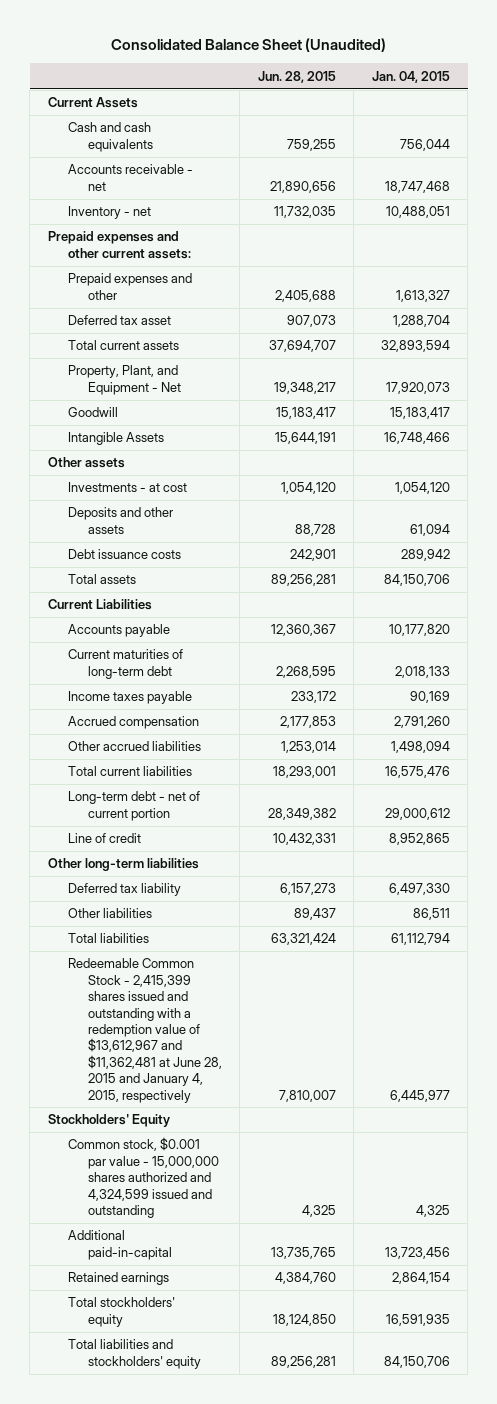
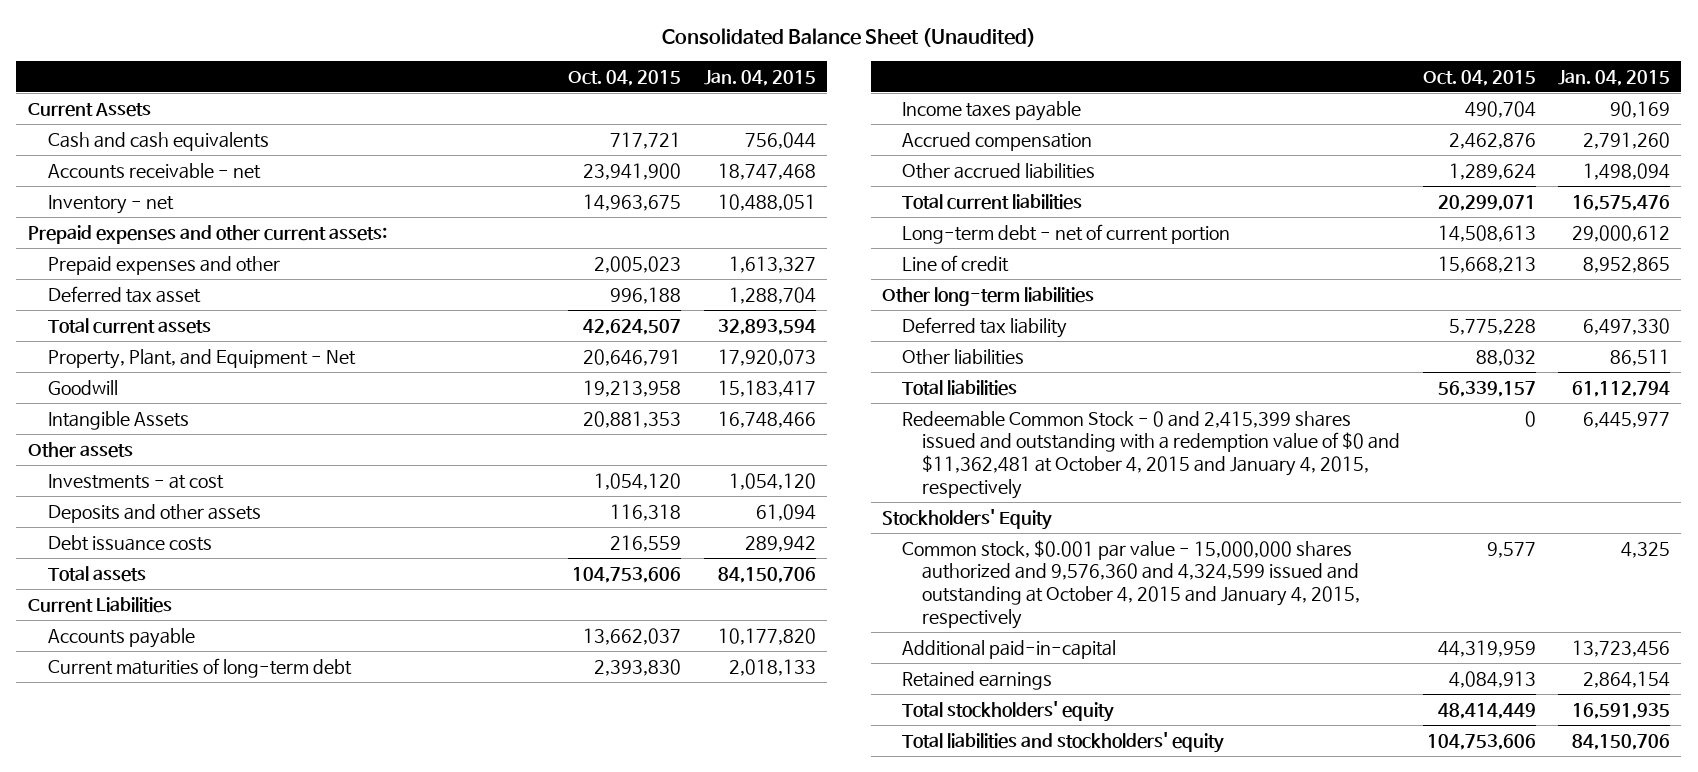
- | Jun. 28, 2015 | Jan. 04, 2015
+ | Oct. 04, 2015 | Jan. 04, 2015
- Redeemable Common Stock - 2,415,399 shares issued and outstanding with a redemption value of $13,612,967 and $11,362,481 at June 28, 2015 and January 4, 2015, respectively | 7,810,007 | 6,445,977
+ Redeemable Common Stock - 0 and 2,415,399 shares issued and outstanding with a redemption value of $0 and $11,362,481 at October 4, 2015 and January 4, 2015, respectively | 0 | 6,445,977
- Common stock, $0.001 par value - 15,000,000 shares authorized and 4,324,599 issued and outstanding | 4,325 | 4,325
+ Common stock, $0.001 par value - 15,000,000 shares authorized and 9,576,360 and 4,324,599 issued and outstanding at October 4, 2015 and January 4, 2015, respectively | 9,577 | 4,325

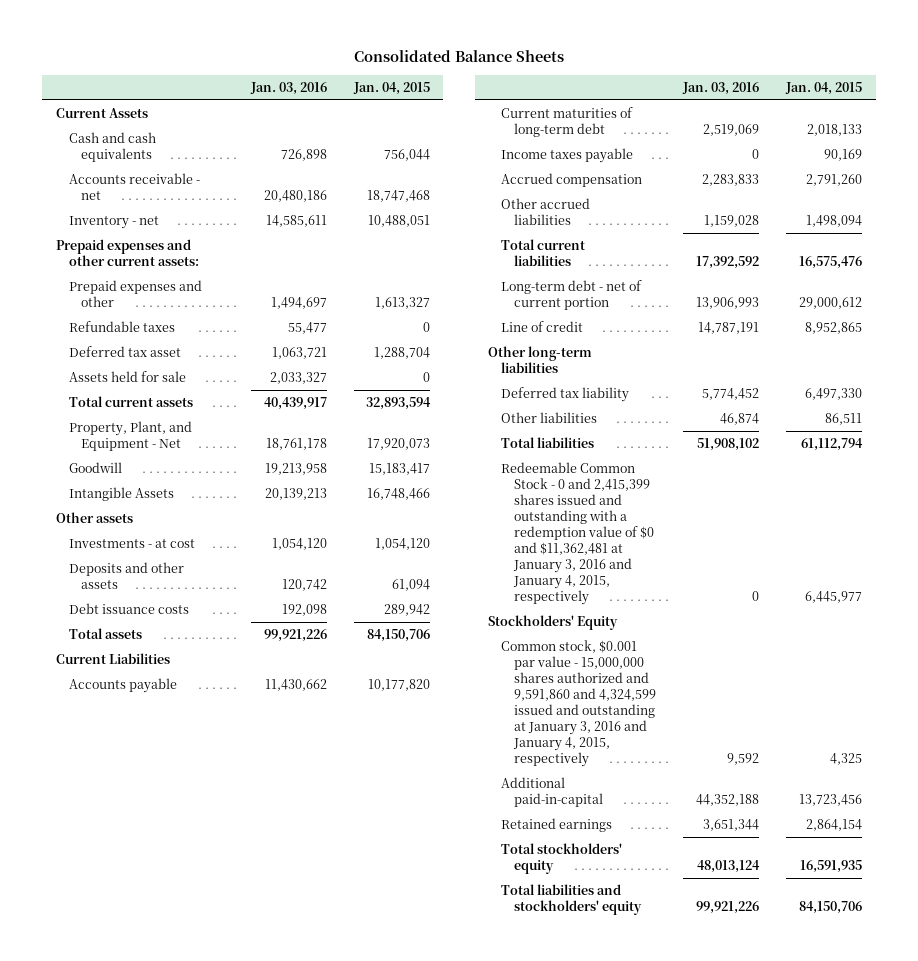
- Consolidated Balance Sheet (Unaudited)
+ Consolidated Balance Sheets
- | Oct. 04, 2015 | Jan. 04, 2015
+ | Jan. 03, 2016 | Jan. 04, 2015
+ Refundable taxes | 55,477 | 0
+ Assets held for sale | 2,033,327 | 0
- Redeemable Common Stock - 0 and 2,415,399 shares issued and outstanding with a redemption value of $0 and $11,362,481 at October 4, 2015 and January 4, 2015, respectively | 0 | 6,445,977
+ Redeemable Common Stock - 0 and 2,415,399 shares issued and outstanding with a redemption value of $0 and $11,362,481 at January 3, 2016 and January 4, 2015, respectively | 0 | 6,445,977
- Common stock, $0.001 par value - 15,000,000 shares authorized and 9,576,360 and 4,324,599 issued and outstanding at October 4, 2015 and January 4, 2015, respectively | 9,577 | 4,325
+ Common stock, $0.001 par value - 15,000,000 shares authorized and 9,591,860 and 4,324,599 issued and outstanding at January 3, 2016 and January 4, 2015, respectively | 9,592 | 4,325

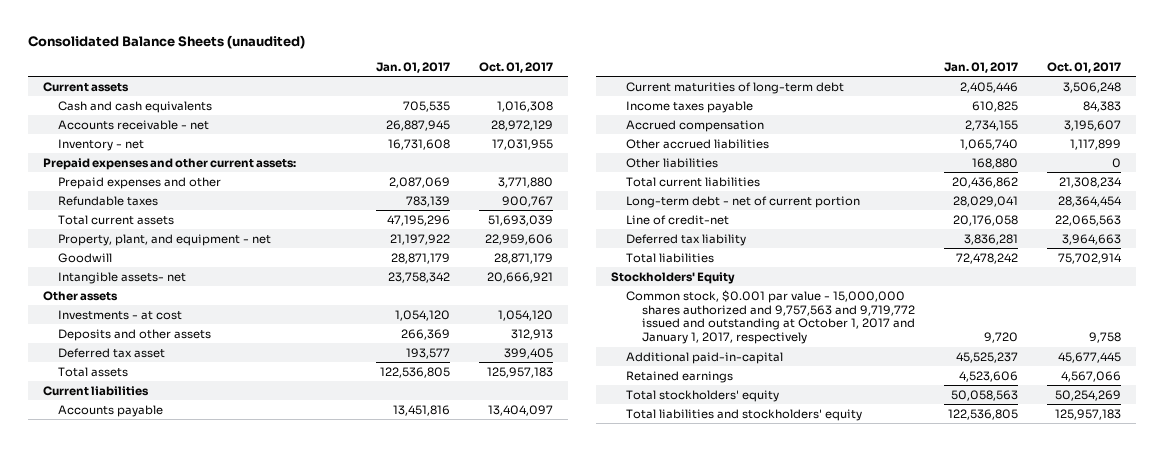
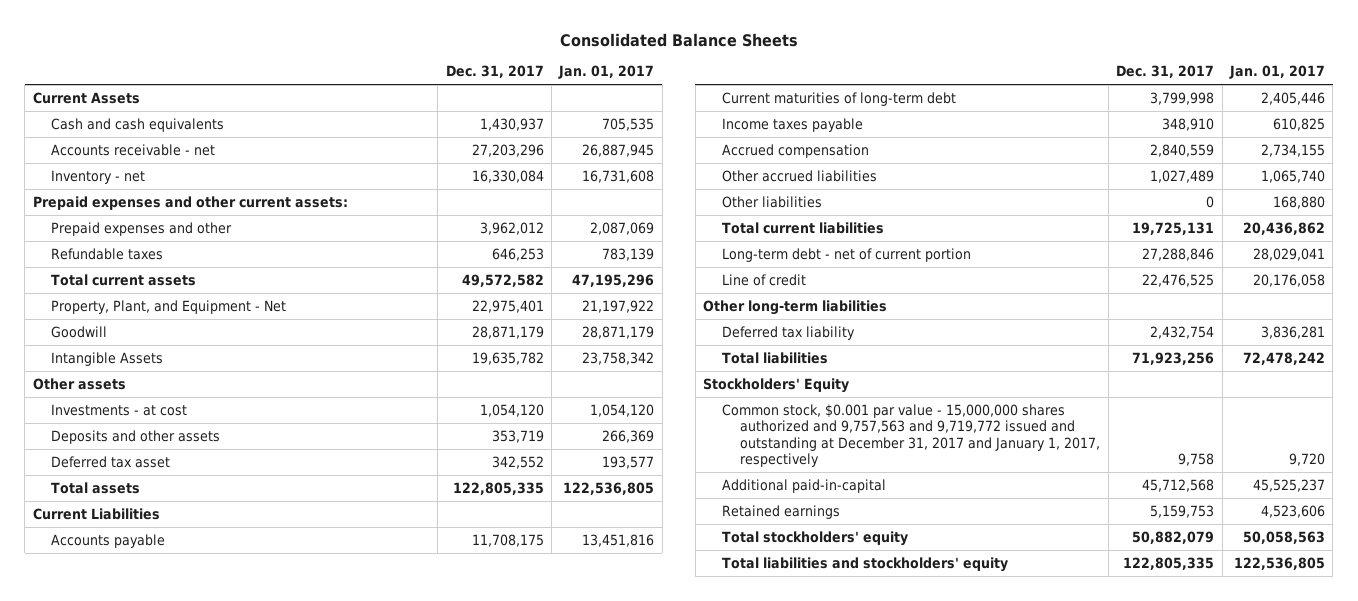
- Consolidated Balance Sheets (unaudited)
+ Consolidated Balance Sheets
- | Jan. 01, 2017 | Oct. 01, 2017
+ | Dec. 31, 2017 | Jan. 01, 2017
- Current assets
+ Current Assets
- Property, plant, and equipment - net | 21,197,922 | 22,959,606
+ Property, Plant, and Equipment - Net | 22,975,401 | 21,197,922
- Intangible assets- net | 23,758,342 | 20,666,921
+ Intangible Assets | 19,635,782 | 23,758,342
- Current liabilities
+ Current Liabilities
- Line of credit-net | 20,176,058 | 22,065,563
+ Line of credit | 22,476,525 | 20,176,058
+ Other long-term liabilities
- Common stock, $0.001 par value - 15,000,000 shares authorized and 9,757,563 and 9,719,772 issued and outstanding at October 1, 2017 and January 1, 2017, respectively | 9,720 | 9,758
+ Common stock, $0.001 par value - 15,000,000 shares authorized and 9,757,563 and 9,719,772 issued and outstanding at December 31, 2017 and January 1, 2017, respectively | 9,758 | 9,720

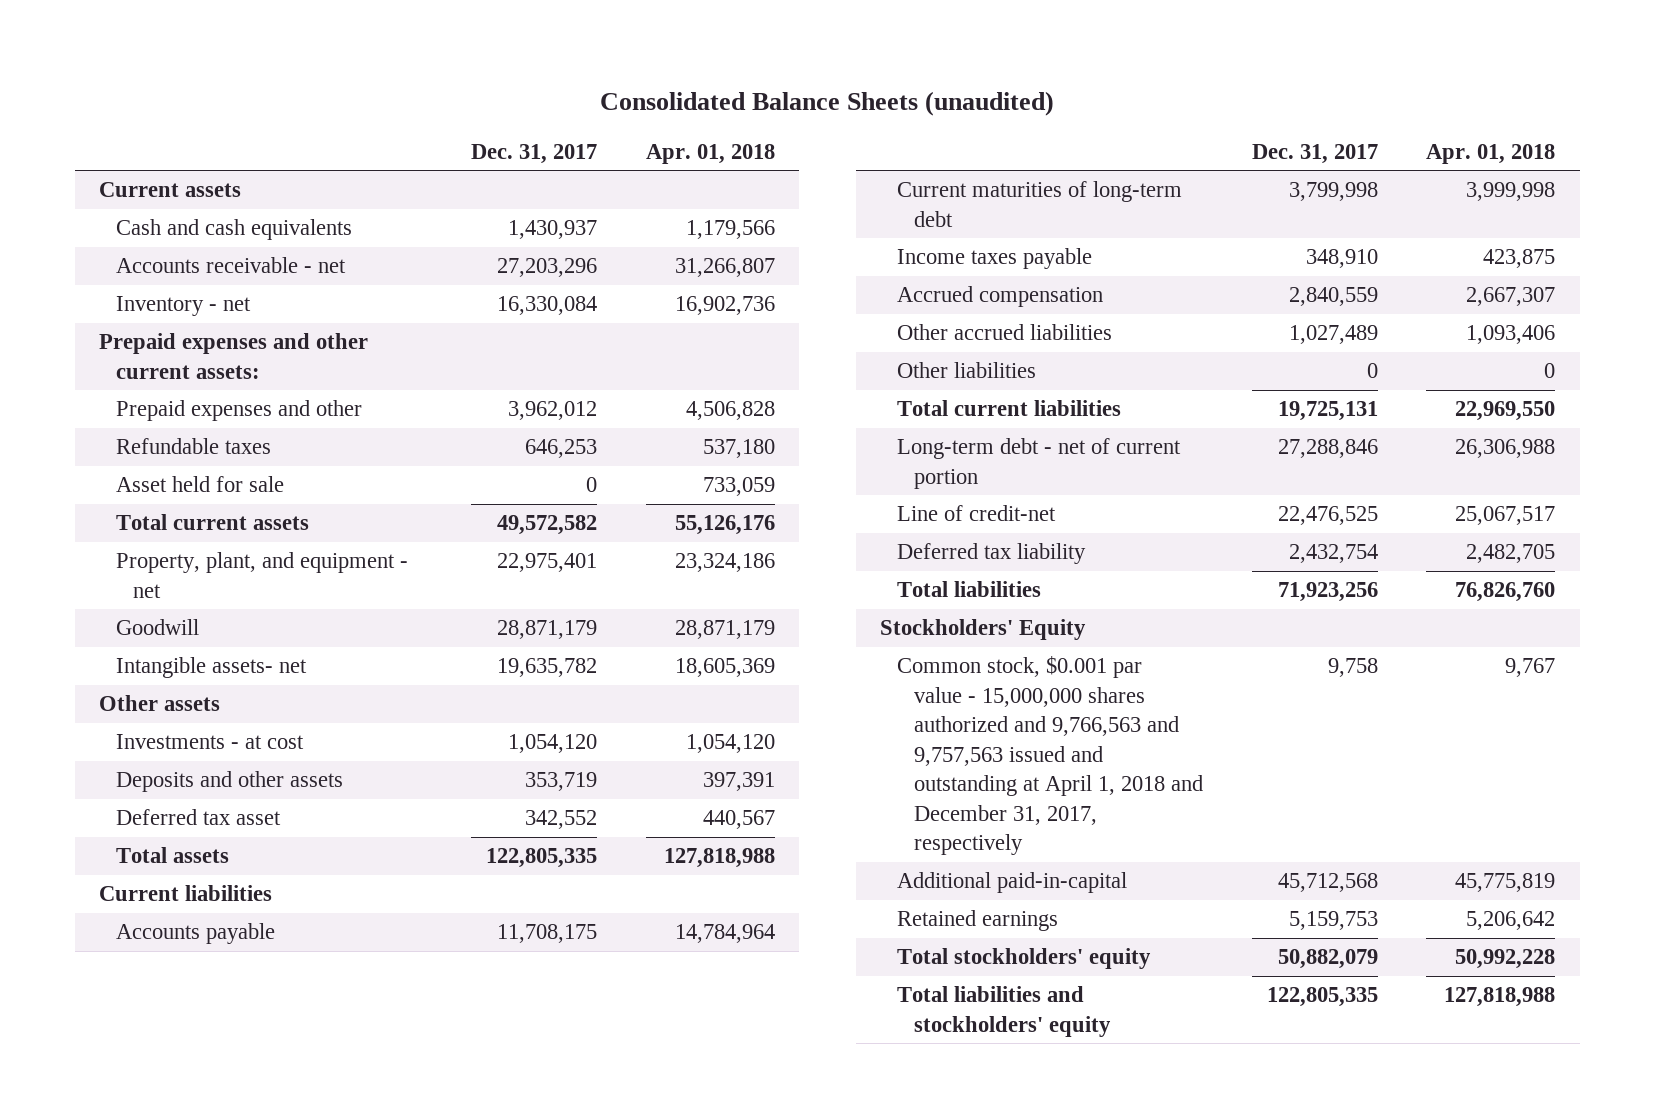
- Consolidated Balance Sheets
+ Consolidated Balance Sheets (unaudited)
- | Dec. 31, 2017 | Jan. 01, 2017
+ | Dec. 31, 2017 | Apr. 01, 2018
- Current Assets
+ Current assets
+ Asset held for sale | 0 | 733,059
- Property, Plant, and Equipment - Net | 22,975,401 | 21,197,922
+ Property, plant, and equipment - net | 22,975,401 | 23,324,186
- Intangible Assets | 19,635,782 | 23,758,342
+ Intangible assets- net | 19,635,782 | 18,605,369
- Current Liabilities
+ Current liabilities
- Line of credit | 22,476,525 | 20,176,058
- Other long-term liabilities
+ Line of credit-net | 22,476,525 | 25,067,517
- Common stock, $0.001 par value - 15,000,000 shares authorized and 9,757,563 and 9,719,772 issued and outstanding at December 31, 2017 and January 1, 2017, respectively | 9,758 | 9,720
+ Common stock, $0.001 par value - 15,000,000 shares authorized and 9,766,563 and 9,757,563 issued and outstanding at April 1, 2018 and December 31, 2017, respectively | 9,758 | 9,767

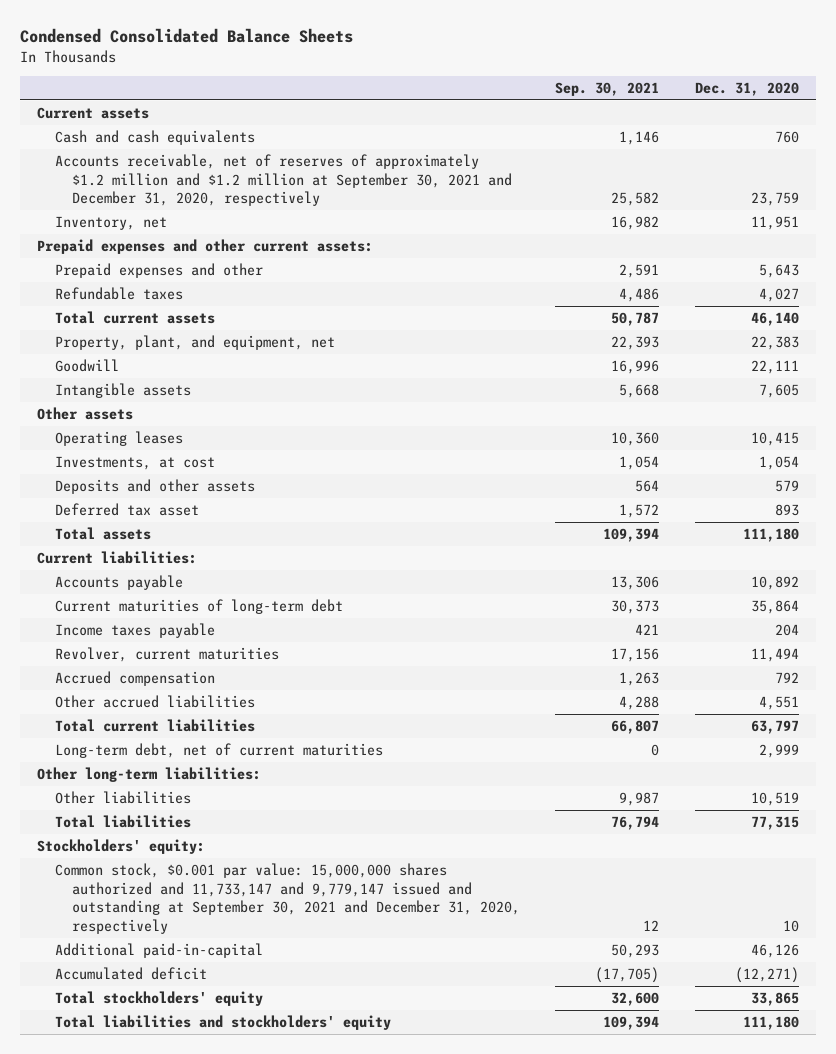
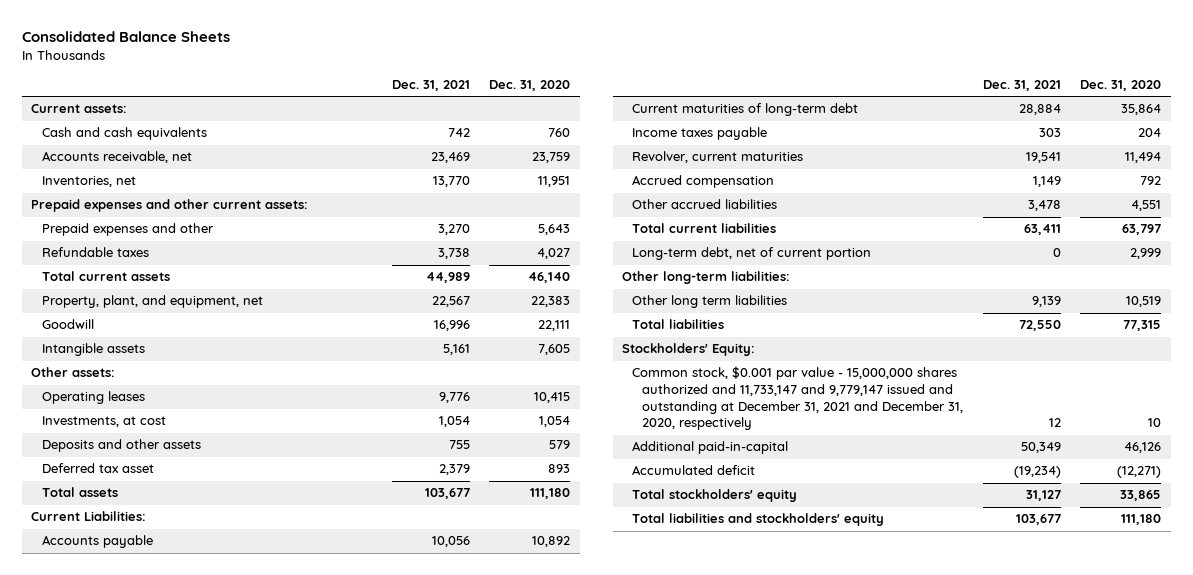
- Condensed Consolidated Balance Sheets
+ Consolidated Balance Sheets
- | Sep. 30, 2021 | Dec. 31, 2020
+ | Dec. 31, 2021 | Dec. 31, 2020
- Current assets
+ Current assets:
- Accounts receivable, net of reserves of approximately $1.2 million and $1.2 million at September 30, 2021 and December 31, 2020, respectively | 25,582 | 23,759
- Inventory, net | 16,982 | 11,951
+ Accounts receivable, net | 23,469 | 23,759
+ Inventories, net | 13,770 | 11,951
- Other assets
+ Other assets:
- Current liabilities:
+ Current Liabilities:
- Long-term debt, net of current maturities | 0 | 2,999
+ Long-term debt, net of current portion | 0 | 2,999
- Other liabilities | 9,987 | 10,519
+ Other long term liabilities | 9,139 | 10,519
- Stockholders' equity:
- Common stock, $0.001 par value: 15,000,000 shares authorized and 11,733,147 and 9,779,147 issued and outstanding at September 30, 2021 and December 31, 2020, respectively | 12 | 10
+ Stockholders' Equity:
+ Common stock, $0.001 par value - 15,000,000 shares authorized and 11,733,147 and 9,779,147 issued and outstanding at December 31, 2021 and December 31, 2020, respectively | 12 | 10

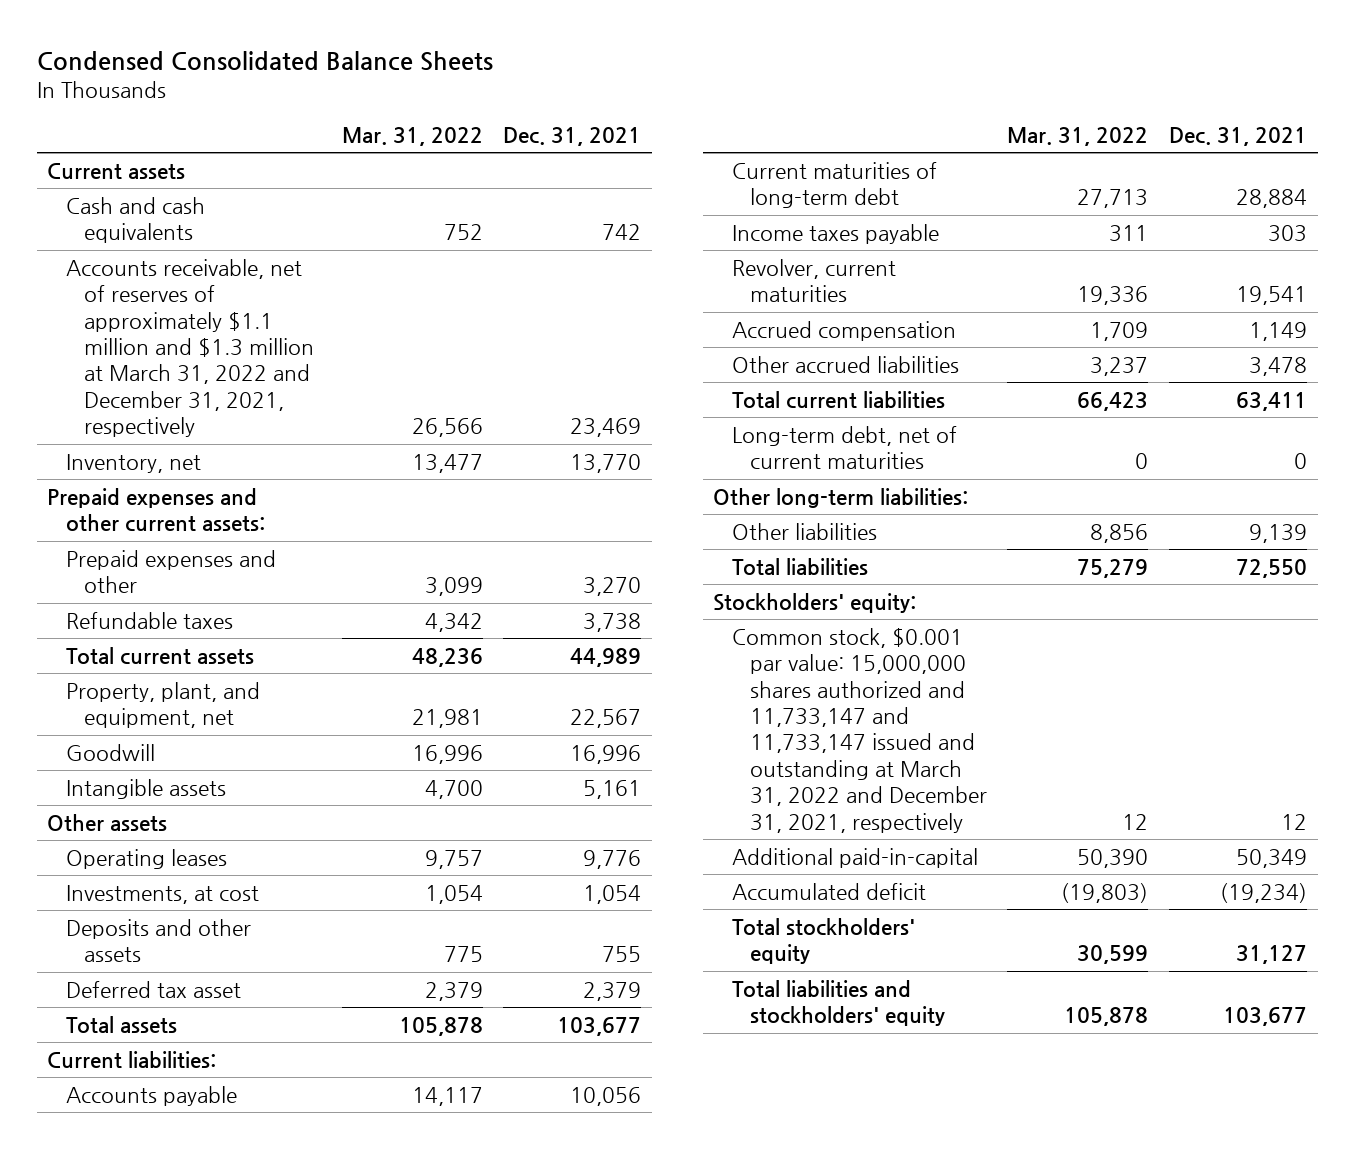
- Consolidated Balance Sheets
+ Condensed Consolidated Balance Sheets
- | Dec. 31, 2021 | Dec. 31, 2020
+ | Mar. 31, 2022 | Dec. 31, 2021
- Current assets:
+ Current assets
- Accounts receivable, net | 23,469 | 23,759
- Inventories, net | 13,770 | 11,951
+ Accounts receivable, net of reserves of approximately $1.1 million and $1.3 million at March 31, 2022 and December 31, 2021, respectively | 26,566 | 23,469
+ Inventory, net | 13,477 | 13,770
- Other assets:
+ Other assets
- Current Liabilities:
+ Current liabilities:
- Long-term debt, net of current portion | 0 | 2,999
+ Long-term debt, net of current maturities | 0 | 0
- Other long term liabilities | 9,139 | 10,519
+ Other liabilities | 8,856 | 9,139
- Stockholders' Equity:
- Common stock, $0.001 par value - 15,000,000 shares authorized and 11,733,147 and 9,779,147 issued and outstanding at December 31, 2021 and December 31, 2020, respectively | 12 | 10
+ Stockholders' equity:
+ Common stock, $0.001 par value: 15,000,000 shares authorized and 11,733,147 and 11,733,147 issued and outstanding at March 31, 2022 and December 31, 2021, respectively | 12 | 12

